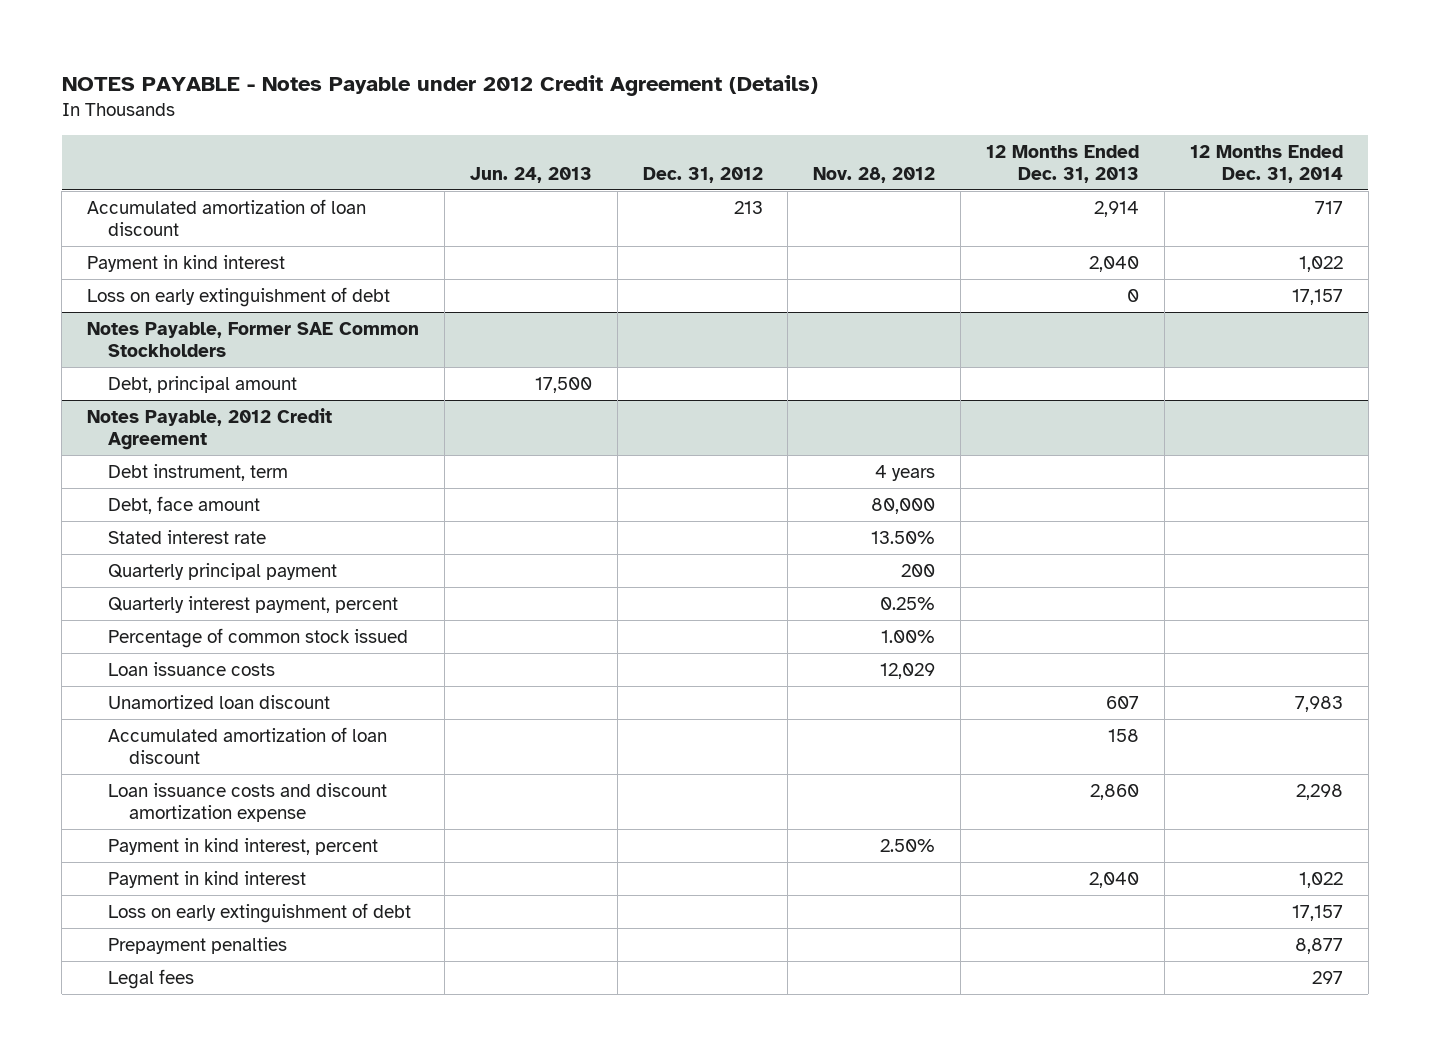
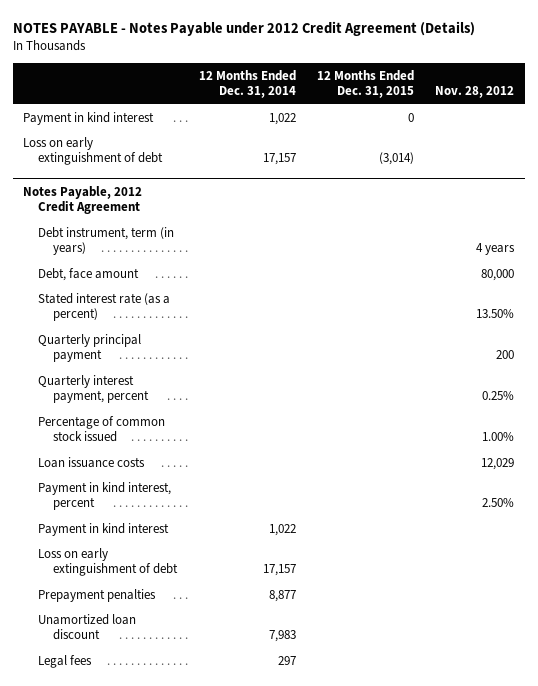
- | Jun. 24, 2013 | Dec. 31, 2012 | Nov. 28, 2012 | 12 Months Ended Dec. 31, 2013 | 12 Months Ended Dec. 31, 2014
+ | 12 Months Ended Dec. 31, 2014 | 12 Months Ended Dec. 31, 2015 | Nov. 28, 2012
- Accumulated amortization of loan discount | | 213 | | 2,914 | 717
- Notes Payable, Former SAE Common Stockholders
- Debt, principal amount | 17,500 | | | |
@ Notes Payable, 2012 Credit Agreement
- Debt instrument, term | | | 4 years | |
+ Debt instrument, term (in years) | | | 4 years
- Stated interest rate | | | 13.50% | |
+ Stated interest rate (as a percent) | | | 13.50%
- Accumulated amortization of loan discount | | | | 158 |
- Loan issuance costs and discount amortization expense | | | | 2,860 | 2,298
moved down: Unamortized loan discount | 7,983 | |

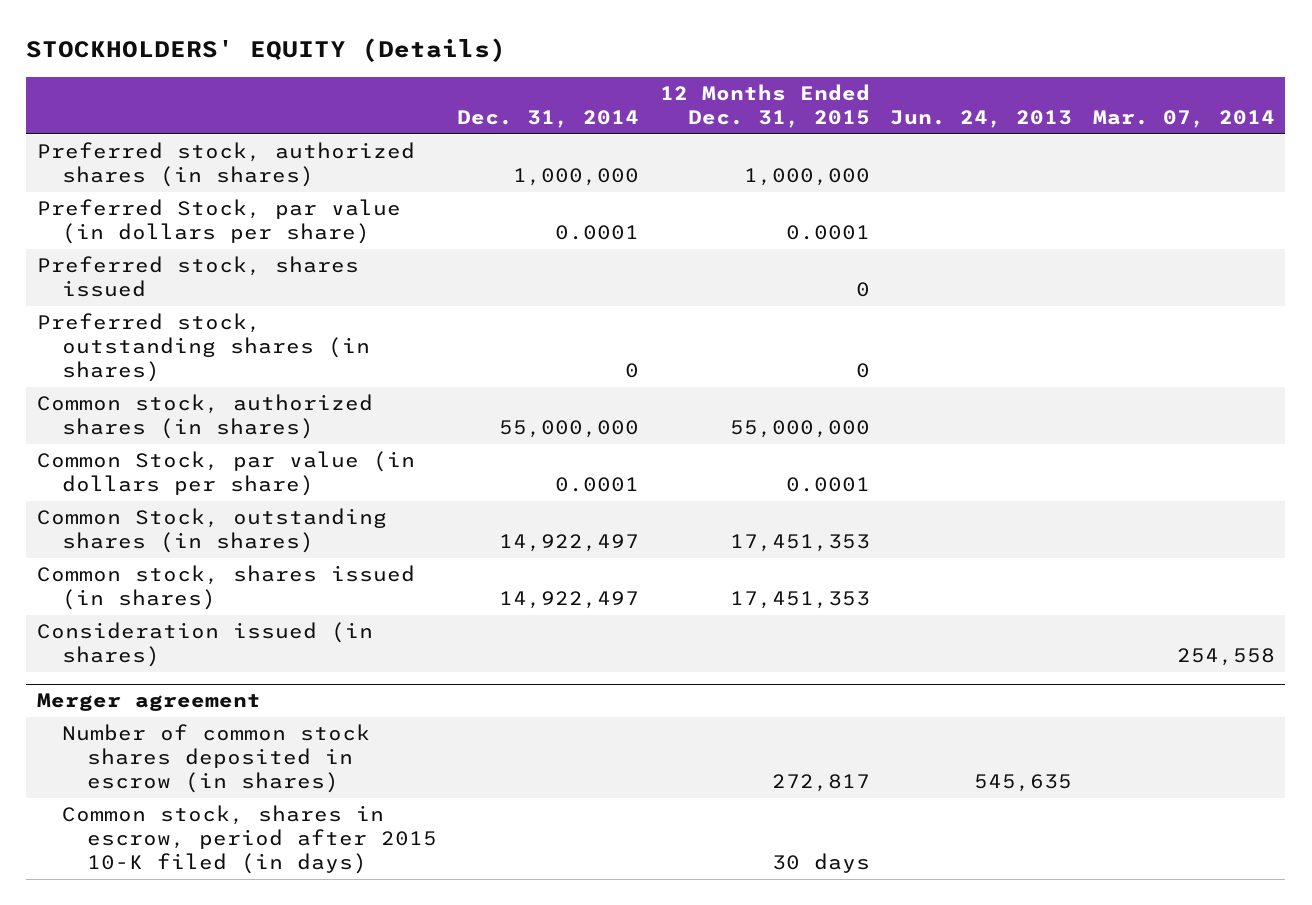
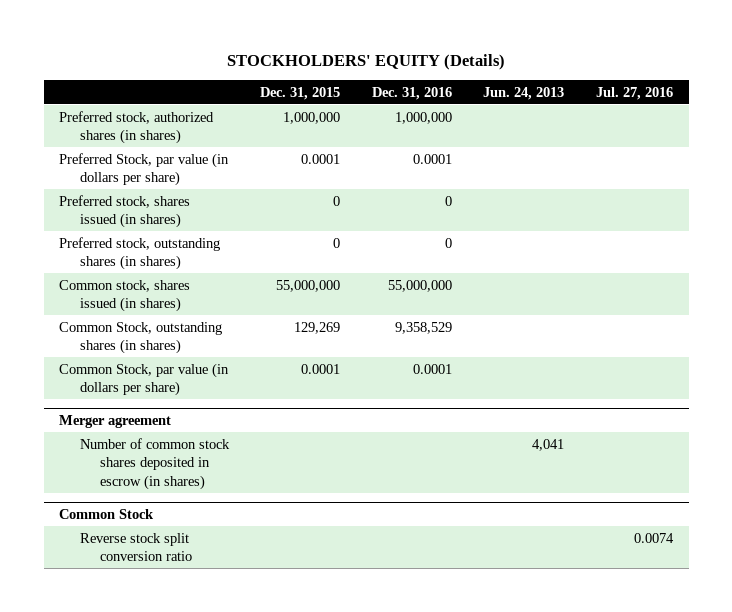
- | Dec. 31, 2014 | 12 Months Ended Dec. 31, 2015 | Jun. 24, 2013 | Mar. 07, 2014
+ | Dec. 31, 2015 | Dec. 31, 2016 | Jun. 24, 2013 | Jul. 27, 2016
- Preferred stock, shares issued | | 0 | |
+ Preferred stock, shares issued (in shares) | 0 | 0 | |
- Common stock, authorized shares (in shares) | 55,000,000 | 55,000,000 | |
- Consideration issued (in shares) | | | | 254,558
moved down: Common Stock, outstanding shares (in shares) | 129,269 | 9,358,529 | |
moved down: Common Stock, par value (in dollars per share) | 0.0001 | 0.0001 | |
@ Merger agreement
- Number of common stock shares deposited in escrow (in shares) | | 272,817 | 545,635 |
- Common stock, shares in escrow, period after 2015 10-K filed (in days) | | 30 days | |
+ Number of common stock shares deposited in escrow (in shares) | | | 4,041 |
+ Common Stock
+ Reverse stock split conversion ratio | | | | 0.0074

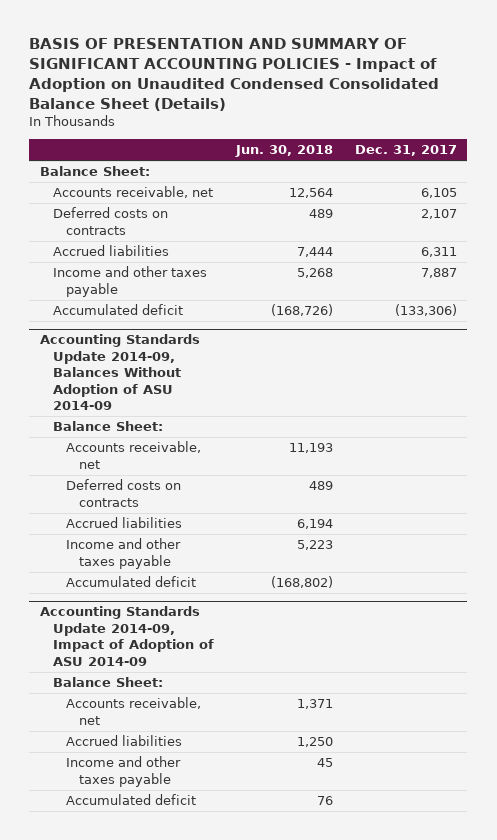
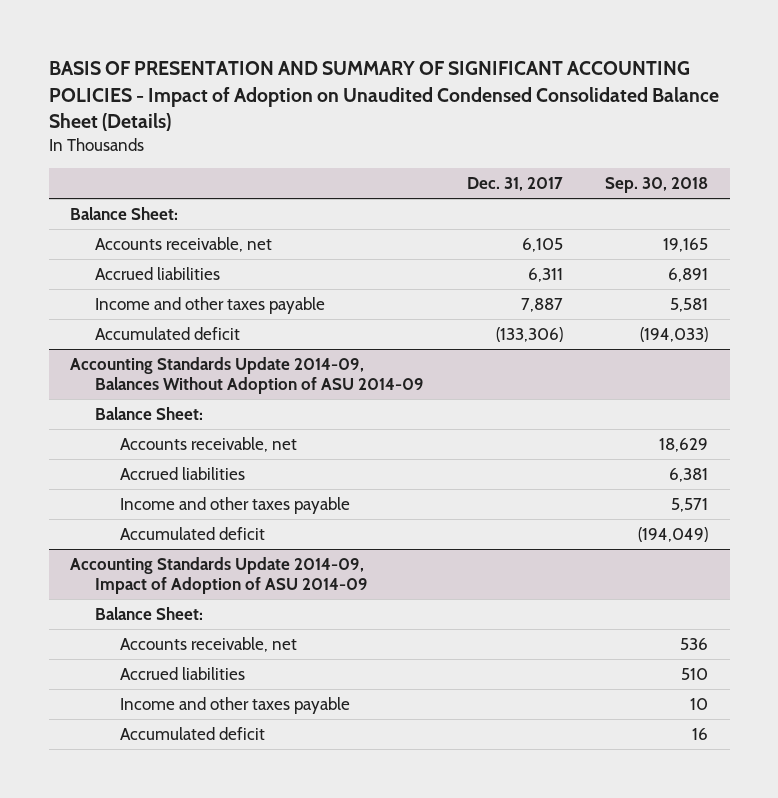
- | Jun. 30, 2018 | Dec. 31, 2017
+ | Dec. 31, 2017 | Sep. 30, 2018
- Deferred costs on contracts | 489 | 2,107
@ Accounting Standards Update 2014-09, Balances Without Adoption of ASU 2014-09
- Deferred costs on contracts | 489 |

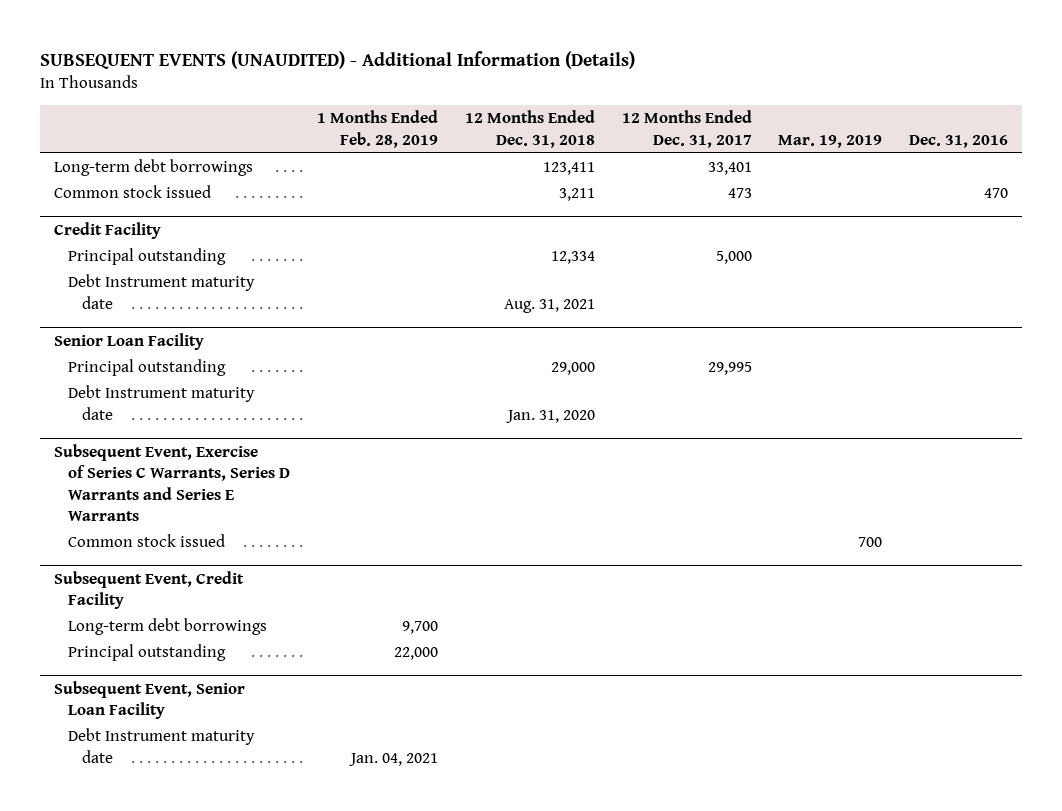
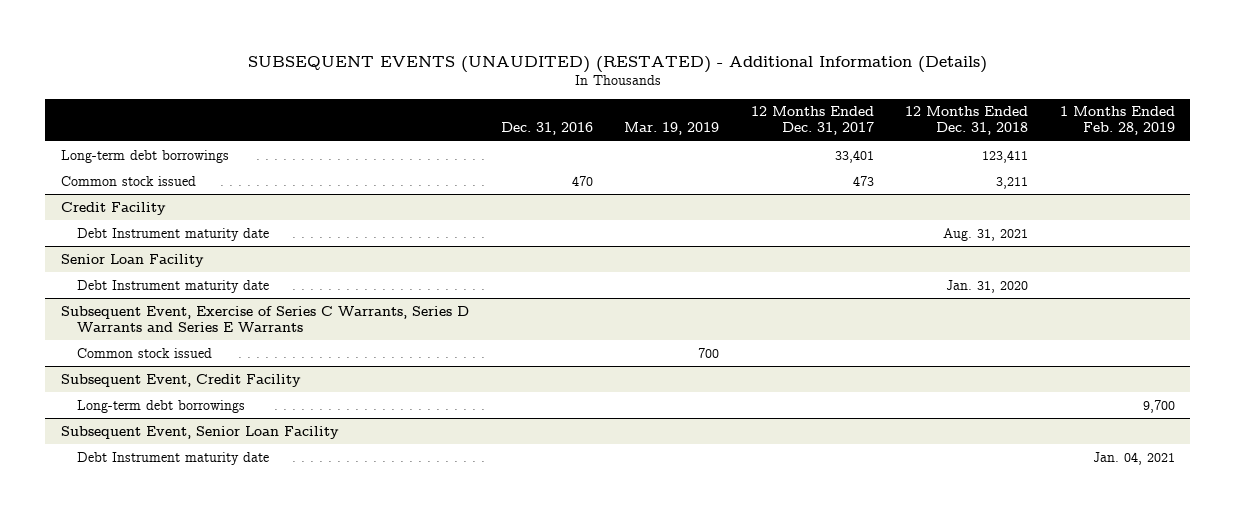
- SUBSEQUENT EVENTS (UNAUDITED) - Additional Information (Details)
+ SUBSEQUENT EVENTS (UNAUDITED) (RESTATED) - Additional Information (Details)
- | 1 Months Ended Feb. 28, 2019 | 12 Months Ended Dec. 31, 2018 | 12 Months Ended Dec. 31, 2017 | Mar. 19, 2019 | Dec. 31, 2016
+ | Dec. 31, 2016 | Mar. 19, 2019 | 12 Months Ended Dec. 31, 2017 | 12 Months Ended Dec. 31, 2018 | 1 Months Ended Feb. 28, 2019
@ Credit Facility
- Principal outstanding | | 12,334 | 5,000 | |
@ Senior Loan Facility
- Principal outstanding | | 29,000 | 29,995 | |
@ Subsequent Event, Credit Facility
- Principal outstanding | 22,000 | | | |

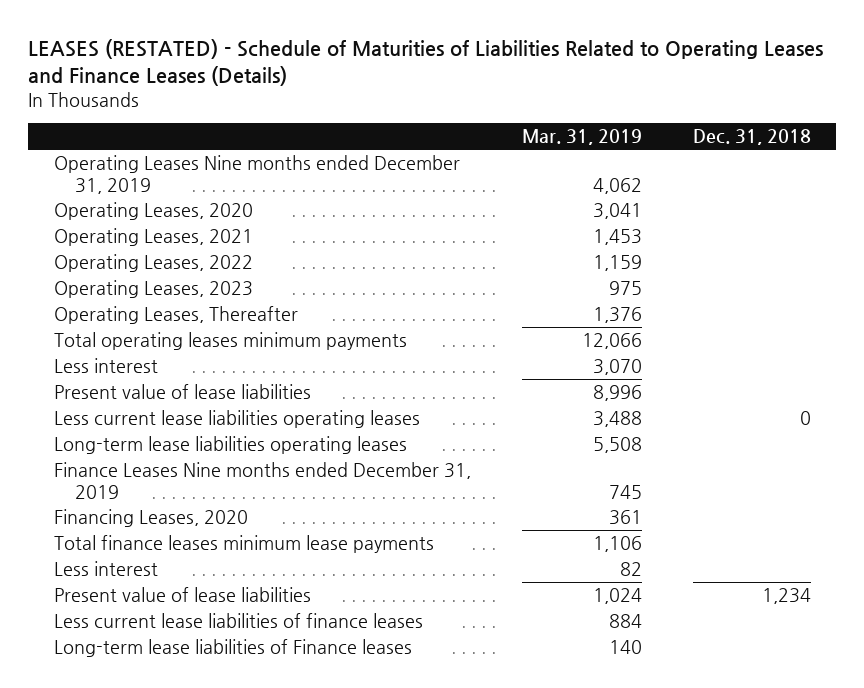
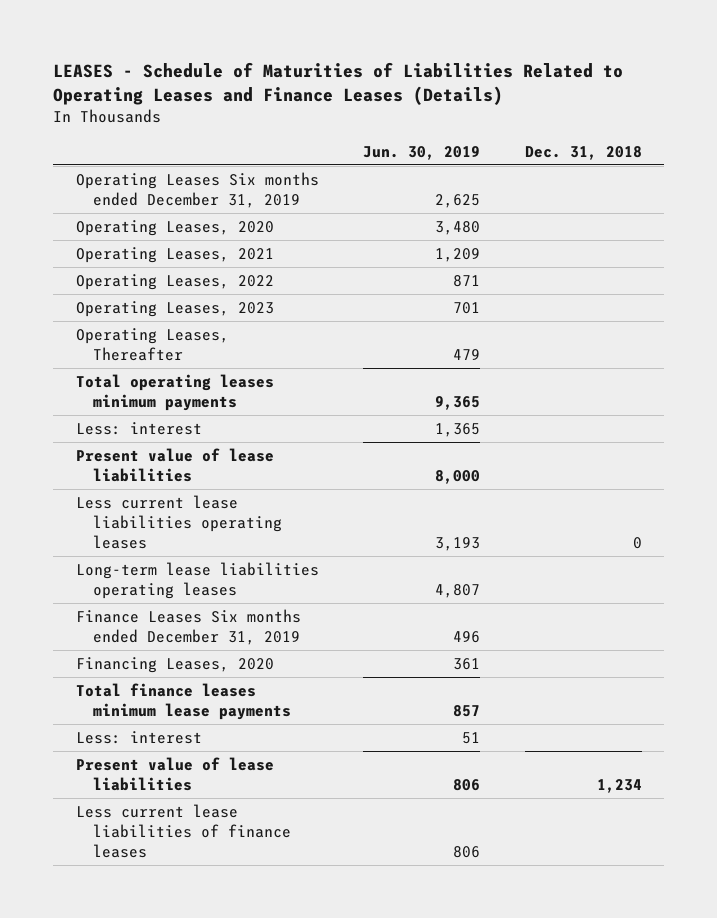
- LEASES (RESTATED) - Schedule of Maturities of Liabilities Related to Operating Leases and Finance Leases (Details)
+ LEASES - Schedule of Maturities of Liabilities Related to Operating Leases and Finance Leases (Details)
- | Mar. 31, 2019 | Dec. 31, 2018
+ | Jun. 30, 2019 | Dec. 31, 2018
- Operating Leases Nine months ended December 31, 2019 | 4,062 |
+ Operating Leases Six months ended December 31, 2019 | 2,625 |
- Less interest | 3,070 |
+ Less: interest | 1,365 |
- Finance Leases Nine months ended December 31, 2019 | 745 |
+ Finance Leases Six months ended December 31, 2019 | 496 |
- Less interest | 82 |
+ Less: interest | 51 |
- Long-term lease liabilities of Finance leases | 140 |

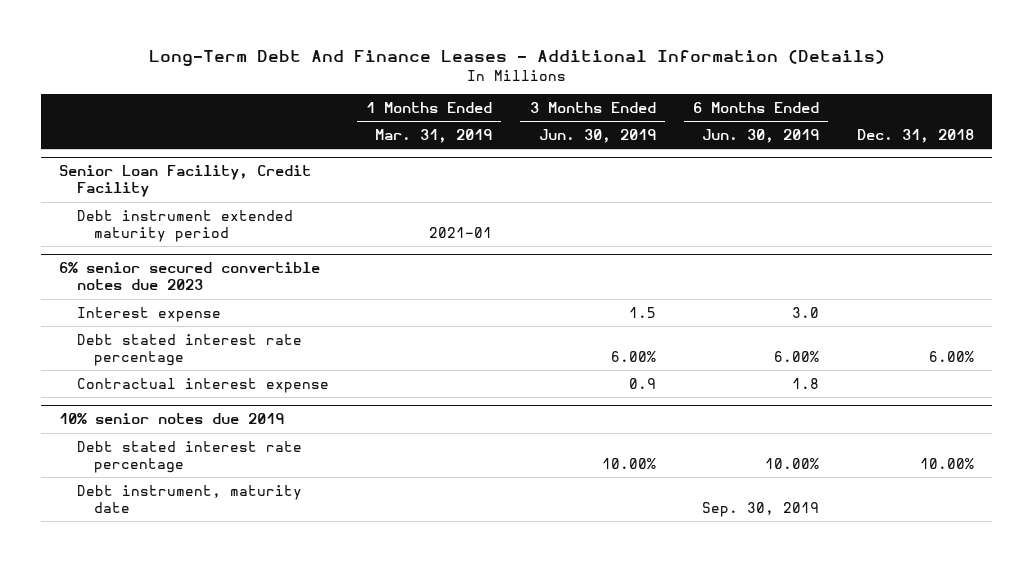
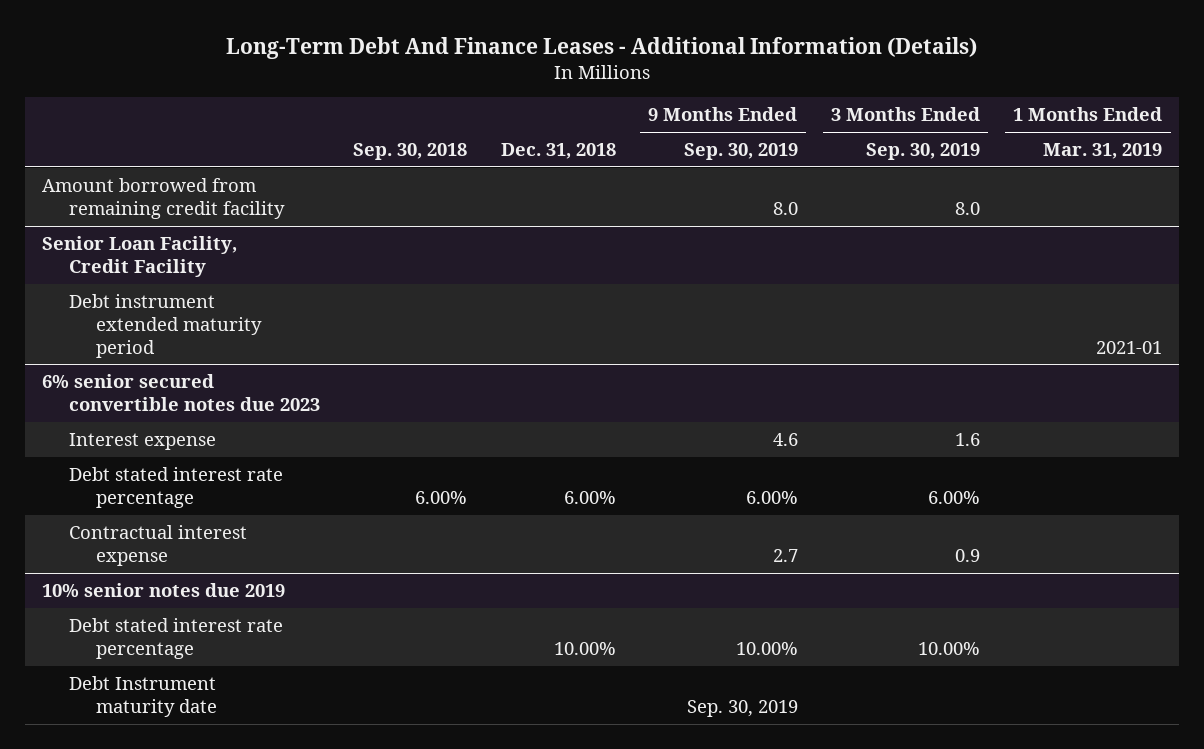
- | 1 Months Ended Mar. 31, 2019 | 3 Months Ended Jun. 30, 2019 | 6 Months Ended Jun. 30, 2019 | Dec. 31, 2018
+ | Sep. 30, 2018 | Dec. 31, 2018 | 9 Months Ended Sep. 30, 2019 | 3 Months Ended Sep. 30, 2019 | 1 Months Ended Mar. 31, 2019
+ Amount borrowed from remaining credit facility | | | 8.0 | 8.0 |
@ 10% senior notes due 2019
- Debt instrument, maturity date | | | Sep. 30, 2019 |
+ Debt Instrument maturity date | | | Sep. 30, 2019 | |

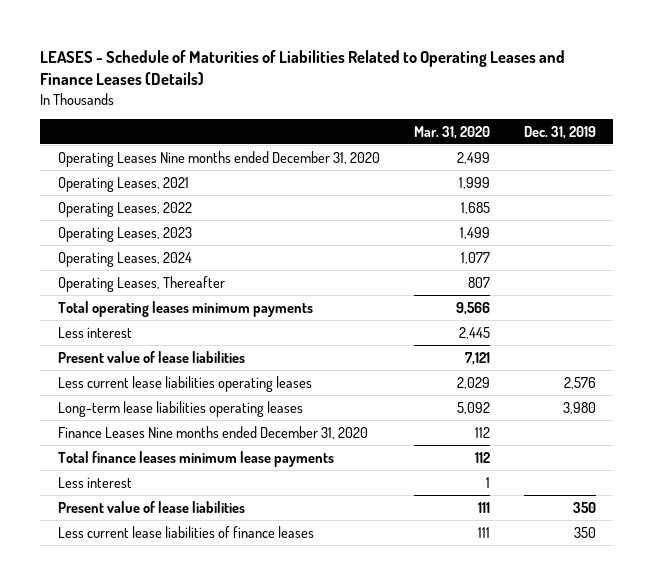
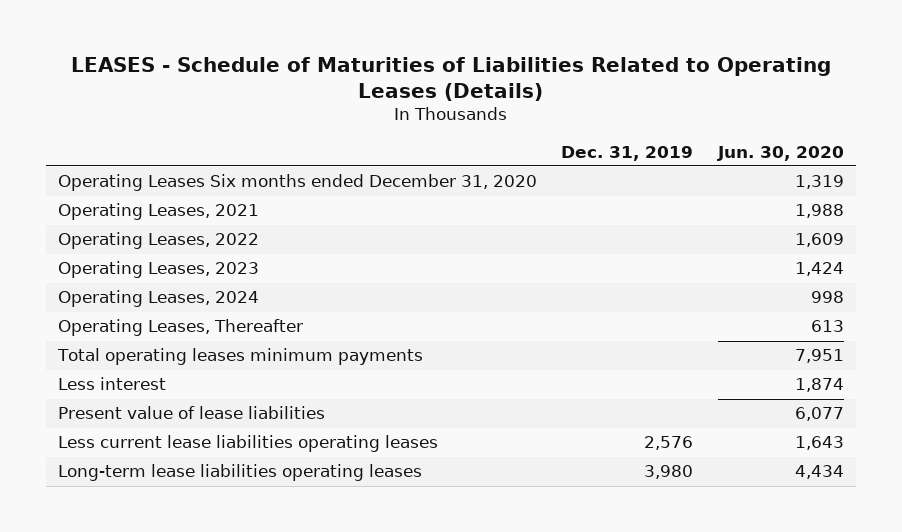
- LEASES - Schedule of Maturities of Liabilities Related to Operating Leases and Finance Leases (Details)
+ LEASES - Schedule of Maturities of Liabilities Related to Operating Leases (Details)
- | Mar. 31, 2020 | Dec. 31, 2019
+ | Dec. 31, 2019 | Jun. 30, 2020
- Operating Leases Nine months ended December 31, 2020 | 2,499 |
+ Operating Leases Six months ended December 31, 2020 | | 1,319
- Finance Leases Nine months ended December 31, 2020 | 112 |
- Total finance leases minimum lease payments | 112 |
- Less interest | 1 |
- Present value of lease liabilities | 111 | 350
- Less current lease liabilities of finance leases | 111 | 350

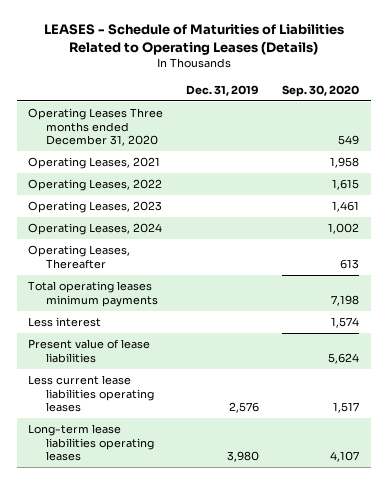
- | Dec. 31, 2019 | Jun. 30, 2020
+ | Dec. 31, 2019 | Sep. 30, 2020
- Operating Leases Six months ended December 31, 2020 | | 1,319
+ Operating Leases Three months ended December 31, 2020 | | 549

